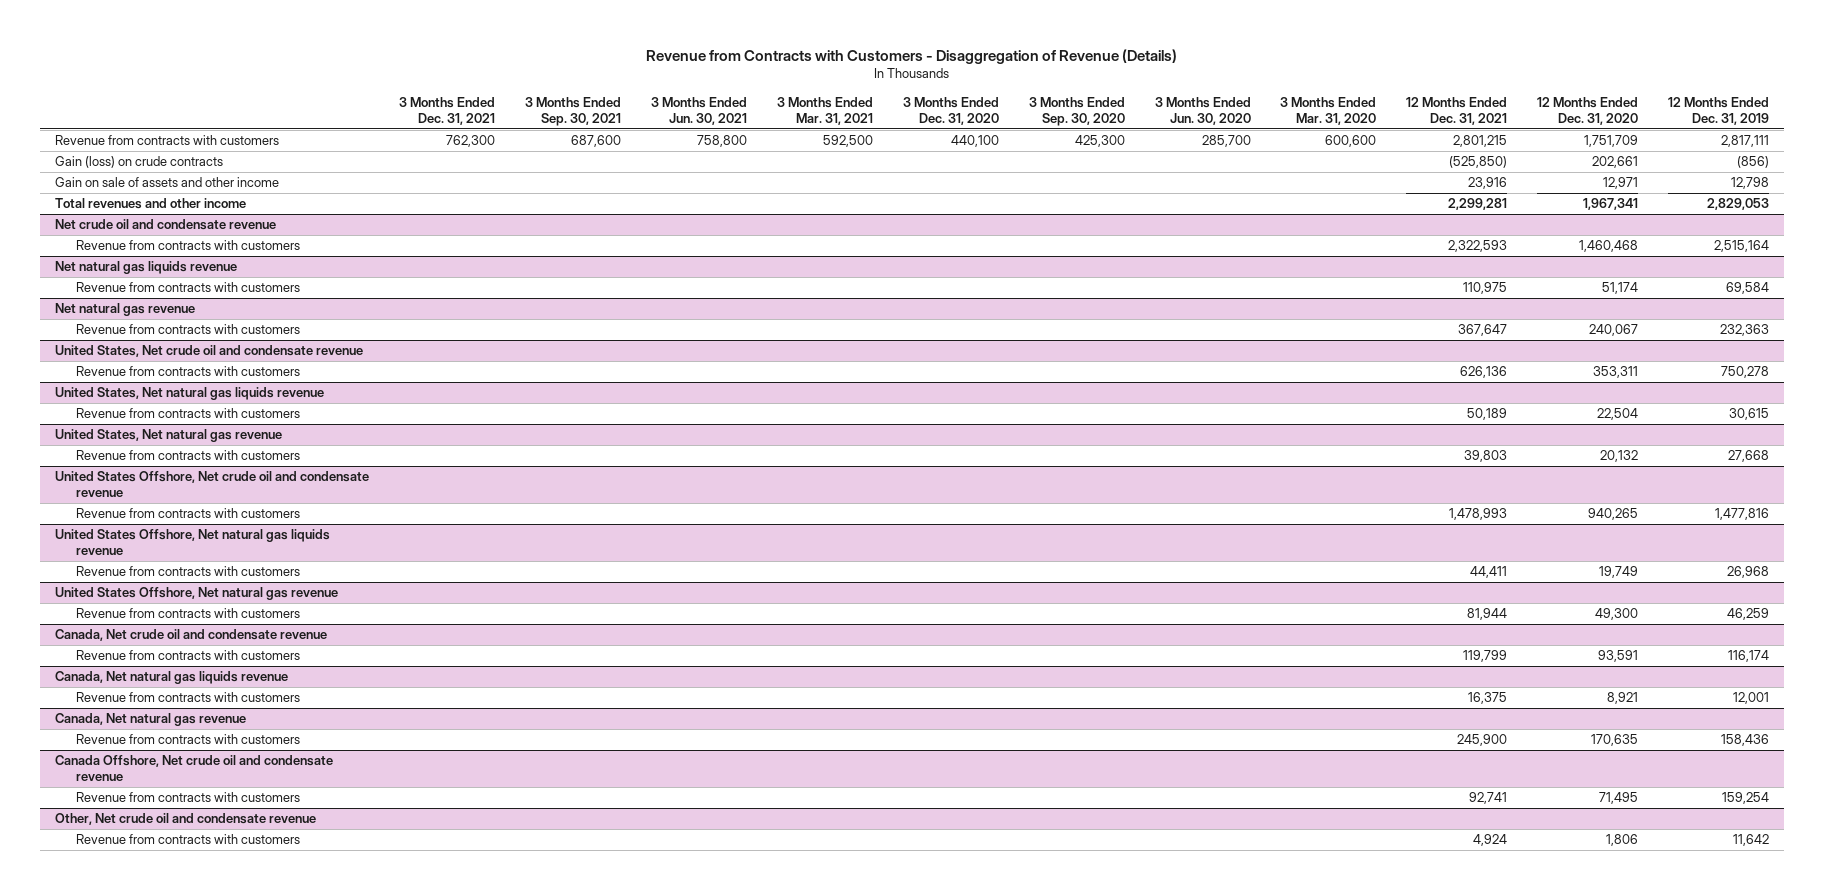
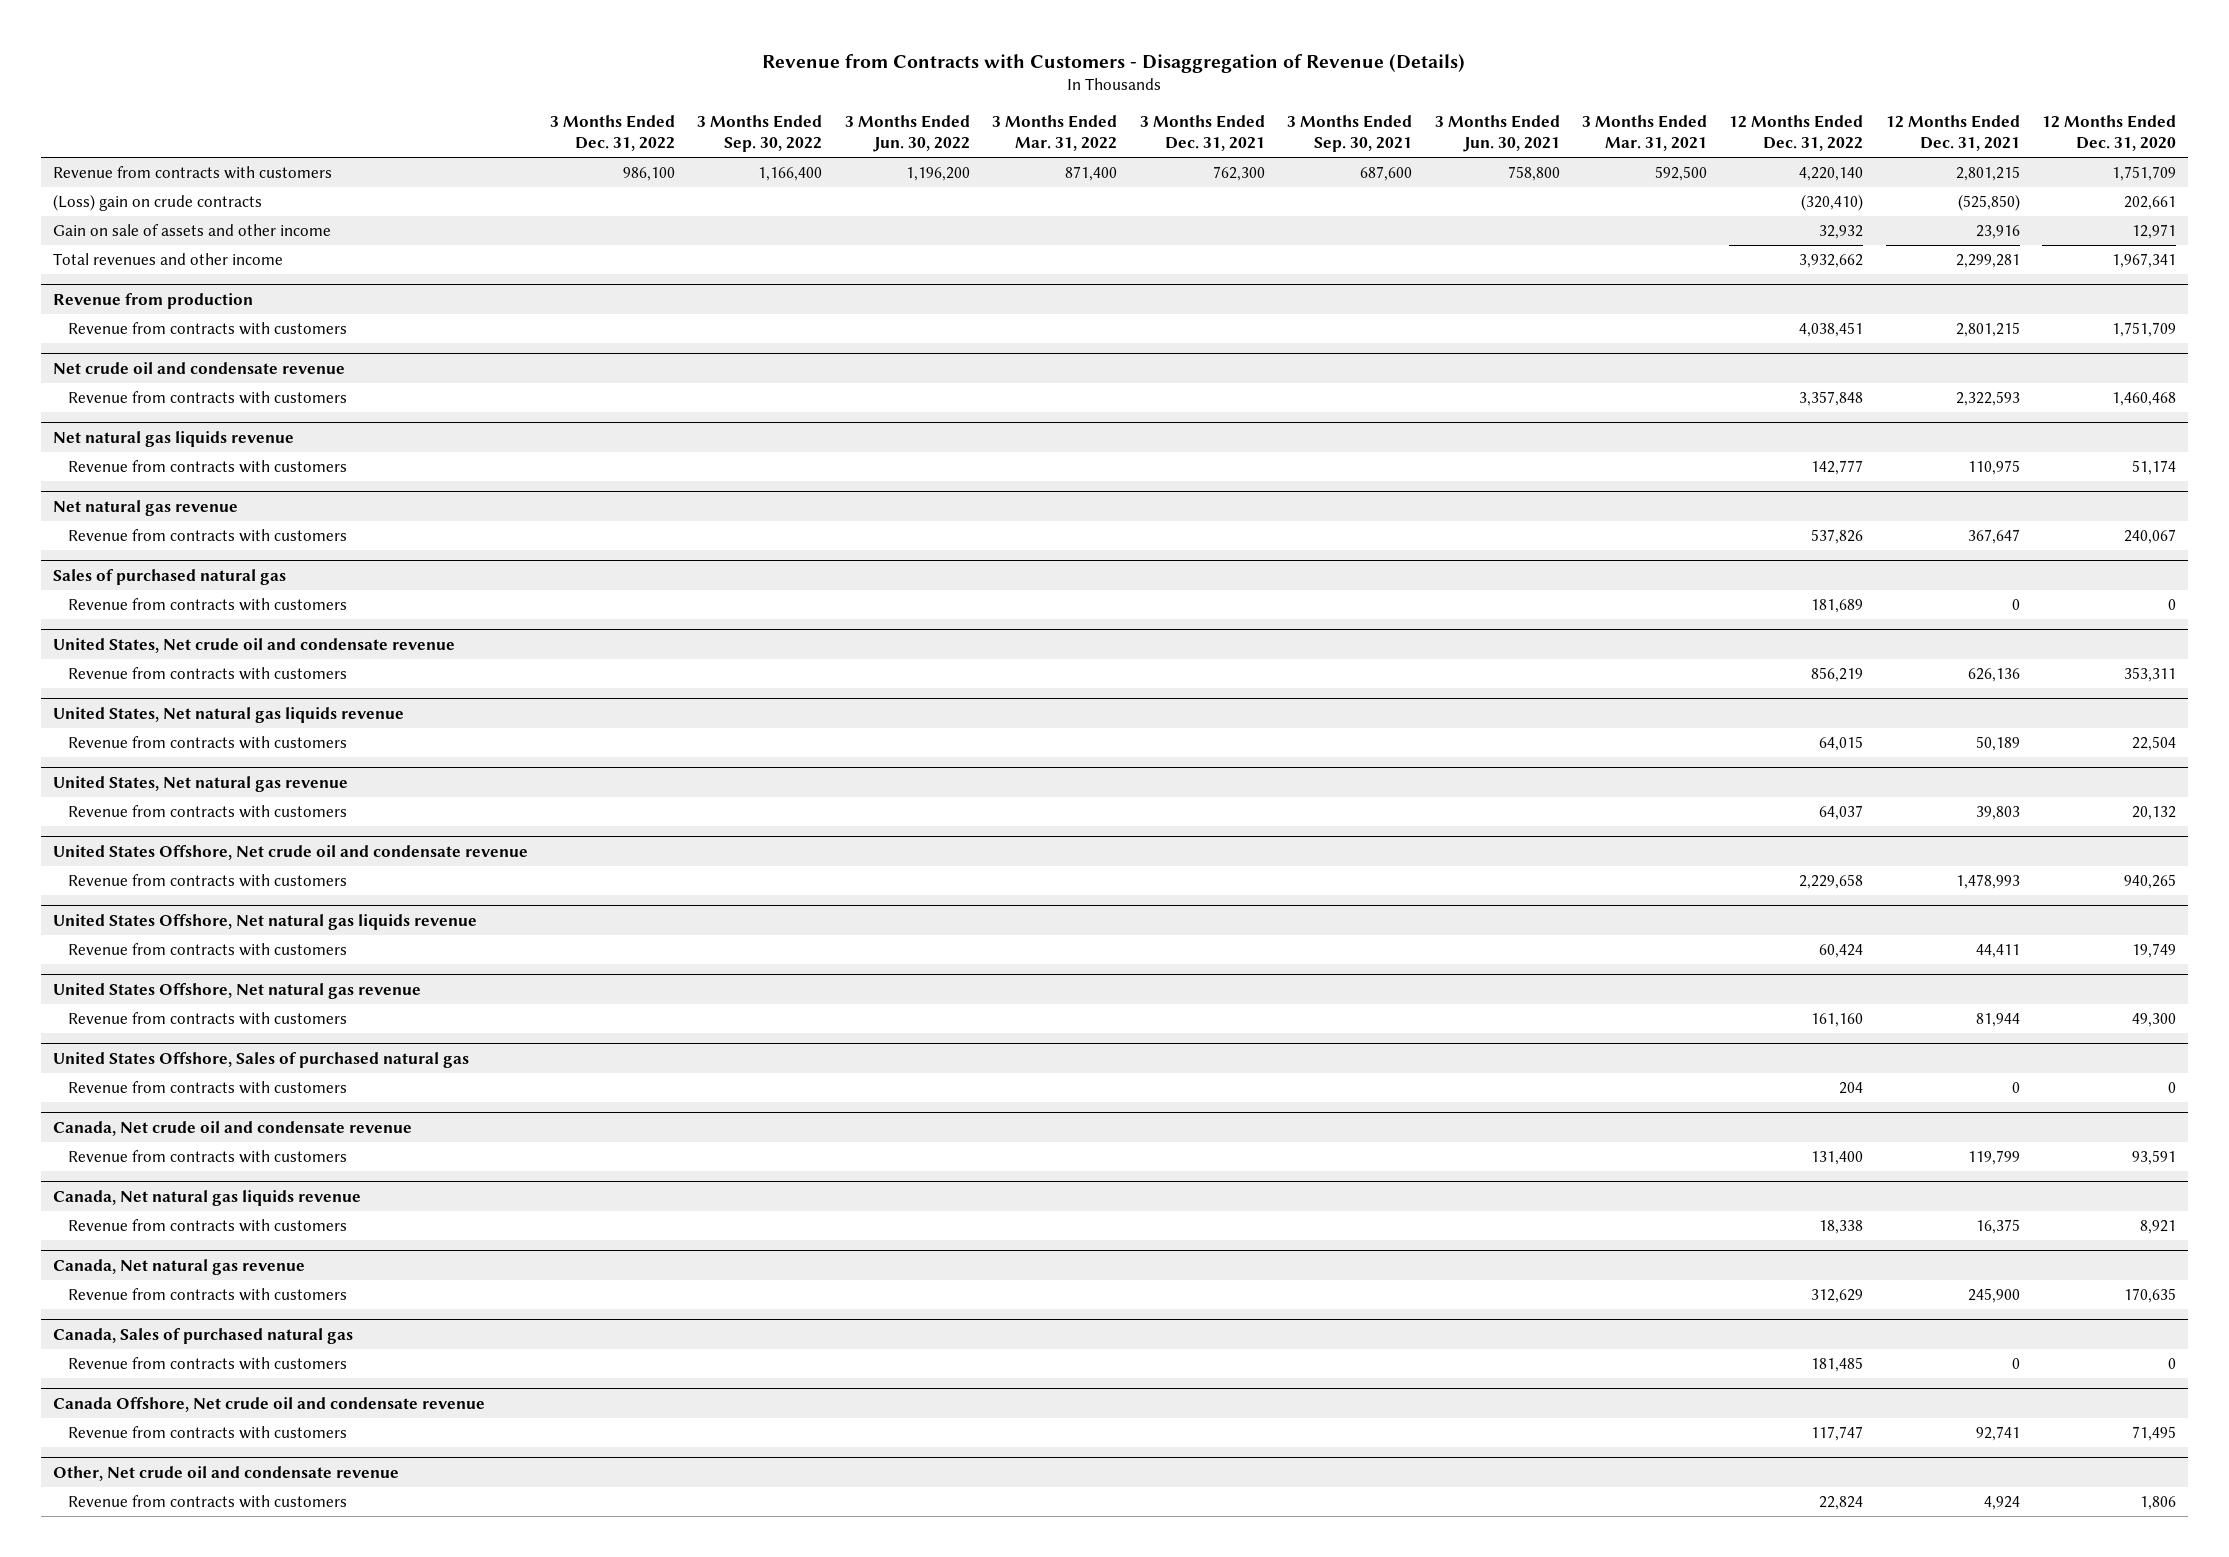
- | 3 Months Ended Dec. 31, 2021 | 3 Months Ended Sep. 30, 2021 | 3 Months Ended Jun. 30, 2021 | 3 Months Ended Mar. 31, 2021 | 3 Months Ended Dec. 31, 2020 | 3 Months Ended Sep. 30, 2020 | 3 Months Ended Jun. 30, 2020 | 3 Months Ended Mar. 31, 2020 | 12 Months Ended Dec. 31, 2021 | 12 Months Ended Dec. 31, 2020 | 12 Months Ended Dec. 31, 2019
+ | 3 Months Ended Dec. 31, 2022 | 3 Months Ended Sep. 30, 2022 | 3 Months Ended Jun. 30, 2022 | 3 Months Ended Mar. 31, 2022 | 3 Months Ended Dec. 31, 2021 | 3 Months Ended Sep. 30, 2021 | 3 Months Ended Jun. 30, 2021 | 3 Months Ended Mar. 31, 2021 | 12 Months Ended Dec. 31, 2022 | 12 Months Ended Dec. 31, 2021 | 12 Months Ended Dec. 31, 2020
- Gain (loss) on crude contracts | | | | | | | | | (525,850) | 202,661 | (856)
+ (Loss) gain on crude contracts | | | | | | | | | (320,410) | (525,850) | 202,661
+ Revenue from production
+ Revenue from contracts with customers | | | | | | | | | 4,038,451 | 2,801,215 | 1,751,709
+ Sales of purchased natural gas
+ Revenue from contracts with customers | | | | | | | | | 181,689 | 0 | 0
+ United States Offshore, Sales of purchased natural gas
+ Revenue from contracts with customers | | | | | | | | | 204 | 0 | 0
+ Canada, Sales of purchased natural gas
+ Revenue from contracts with customers | | | | | | | | | 181,485 | 0 | 0

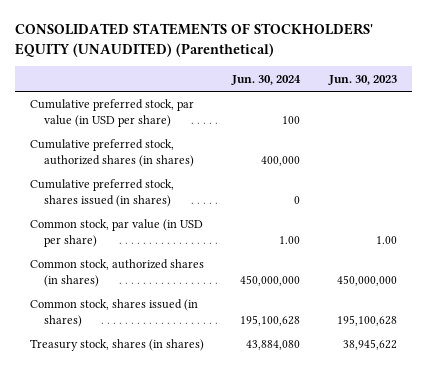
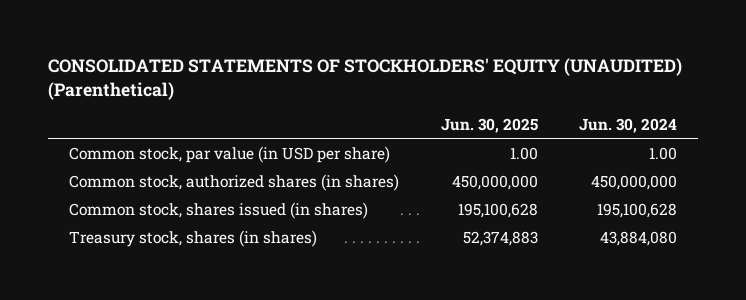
- | Jun. 30, 2024 | Jun. 30, 2023
+ | Jun. 30, 2025 | Jun. 30, 2024
- Cumulative preferred stock, par value (in USD per share) | 100 |
- Cumulative preferred stock, authorized shares (in shares) | 400,000 |
- Cumulative preferred stock, shares issued (in shares) | 0 |

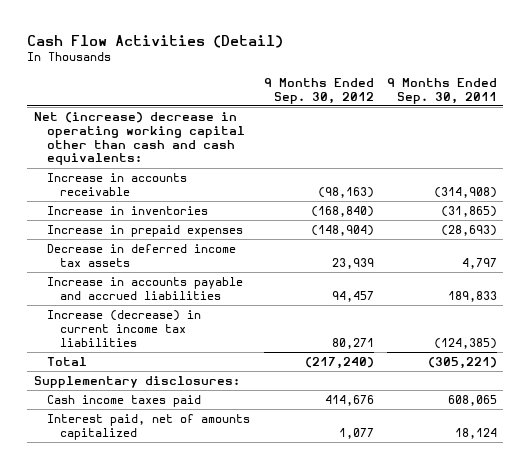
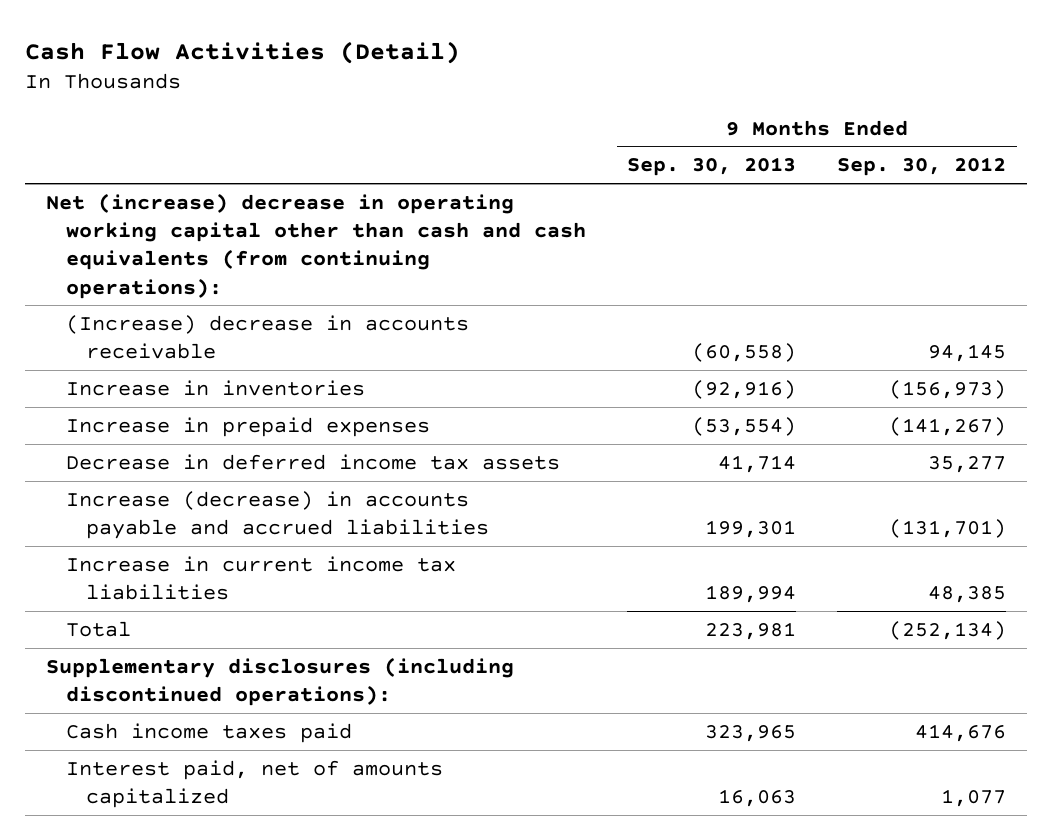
- | 9 Months Ended Sep. 30, 2012 | 9 Months Ended Sep. 30, 2011
+ | 9 Months Ended Sep. 30, 2013 | 9 Months Ended Sep. 30, 2012
- Net (increase) decrease in operating working capital other than cash and cash equivalents:
- Increase in accounts receivable | (98,163) | (314,908)
- Increase in inventories | (168,840) | (31,865)
- Increase in prepaid expenses | (148,904) | (28,693)
- Decrease in deferred income tax assets | 23,939 | 4,797
- Increase in accounts payable and accrued liabilities | 94,457 | 189,833
- Increase (decrease) in current income tax liabilities | 80,271 | (124,385)
- Total | (217,240) | (305,221)
- Supplementary disclosures:
+ Net (increase) decrease in operating working capital other than cash and cash equivalents (from continuing operations):
+ (Increase) decrease in accounts receivable | (60,558) | 94,145
+ Increase in inventories | (92,916) | (156,973)
+ Increase in prepaid expenses | (53,554) | (141,267)
+ Decrease in deferred income tax assets | 41,714 | 35,277
+ Increase (decrease) in accounts payable and accrued liabilities | 199,301 | (131,701)
+ Increase in current income tax liabilities | 189,994 | 48,385
+ Total | 223,981 | (252,134)
+ Supplementary disclosures (including discontinued operations):

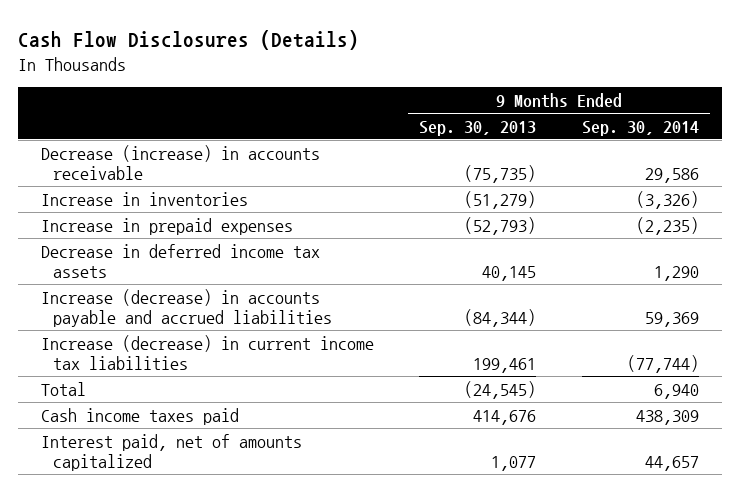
- Cash Flow Activities (Detail)
+ Cash Flow Disclosures (Details)
- | 9 Months Ended Sep. 30, 2013 | 9 Months Ended Sep. 30, 2012
+ | 9 Months Ended Sep. 30, 2013 | 9 Months Ended Sep. 30, 2014
- Net (increase) decrease in operating working capital other than cash and cash equivalents (from continuing operations):
- (Increase) decrease in accounts receivable | (60,558) | 94,145
- Increase in inventories | (92,916) | (156,973)
- Increase in prepaid expenses | (53,554) | (141,267)
- Decrease in deferred income tax assets | 41,714 | 35,277
- Increase (decrease) in accounts payable and accrued liabilities | 199,301 | (131,701)
- Increase in current income tax liabilities | 189,994 | 48,385
- Total | 223,981 | (252,134)
- Supplementary disclosures (including discontinued operations):
- Cash income taxes paid | 323,965 | 414,676
- Interest paid, net of amounts capitalized | 16,063 | 1,077
+ Decrease (increase) in accounts receivable | (75,735) | 29,586
+ Increase in inventories | (51,279) | (3,326)
+ Increase in prepaid expenses | (52,793) | (2,235)
+ Decrease in deferred income tax assets | 40,145 | 1,290
+ Increase (decrease) in accounts payable and accrued liabilities | (84,344) | 59,369
+ Increase (decrease) in current income tax liabilities | 199,461 | (77,744)
+ Total | (24,545) | 6,940
+ Cash income taxes paid | 414,676 | 438,309
+ Interest paid, net of amounts capitalized | 1,077 | 44,657

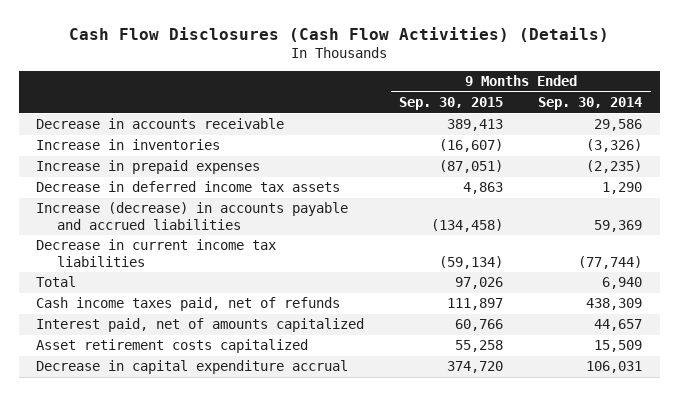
- Cash Flow Disclosures (Details)
+ Cash Flow Disclosures (Cash Flow Activities) (Details)
- | 9 Months Ended Sep. 30, 2013 | 9 Months Ended Sep. 30, 2014
+ | 9 Months Ended Sep. 30, 2015 | 9 Months Ended Sep. 30, 2014
- Decrease (increase) in accounts receivable | (75,735) | 29,586
+ Decrease in accounts receivable | 389,413 | 29,586
- Increase (decrease) in current income tax liabilities | 199,461 | (77,744)
+ Decrease in current income tax liabilities | (59,134) | (77,744)
- Cash income taxes paid | 414,676 | 438,309
+ Cash income taxes paid, net of refunds | 111,897 | 438,309
+ Asset retirement costs capitalized | 55,258 | 15,509
+ Decrease in capital expenditure accrual | 374,720 | 106,031

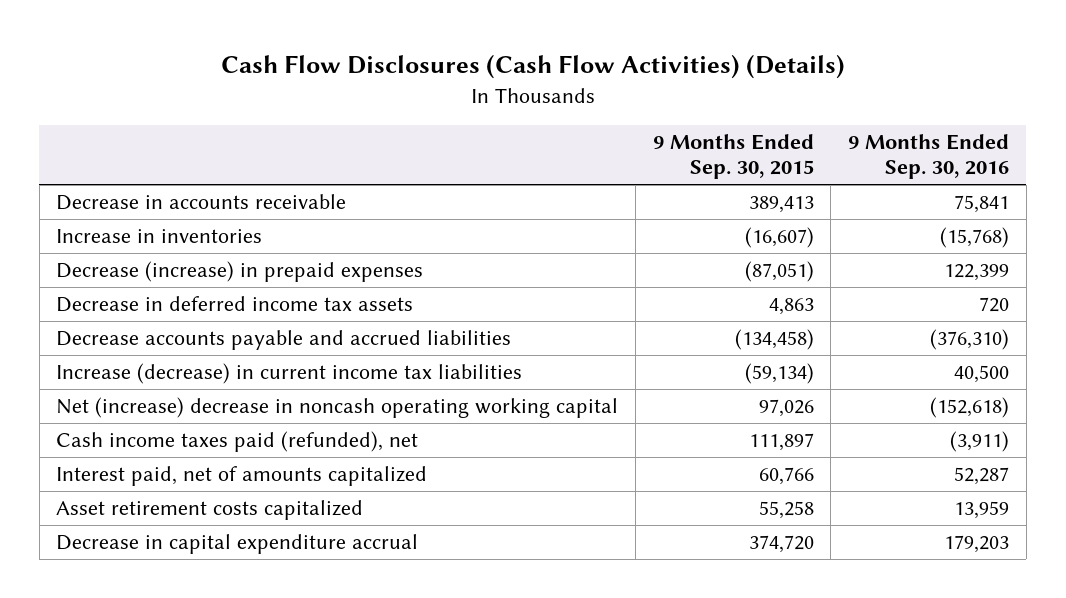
- | 9 Months Ended Sep. 30, 2015 | 9 Months Ended Sep. 30, 2014
+ | 9 Months Ended Sep. 30, 2015 | 9 Months Ended Sep. 30, 2016
- Increase in prepaid expenses | (87,051) | (2,235)
+ Decrease (increase) in prepaid expenses | (87,051) | 122,399
- Increase (decrease) in accounts payable and accrued liabilities | (134,458) | 59,369
- Decrease in current income tax liabilities | (59,134) | (77,744)
- Total | 97,026 | 6,940
- Cash income taxes paid, net of refunds | 111,897 | 438,309
+ Decrease accounts payable and accrued liabilities | (134,458) | (376,310)
+ Increase (decrease) in current income tax liabilities | (59,134) | 40,500
+ Net (increase) decrease in noncash operating working capital | 97,026 | (152,618)
+ Cash income taxes paid (refunded), net | 111,897 | (3,911)

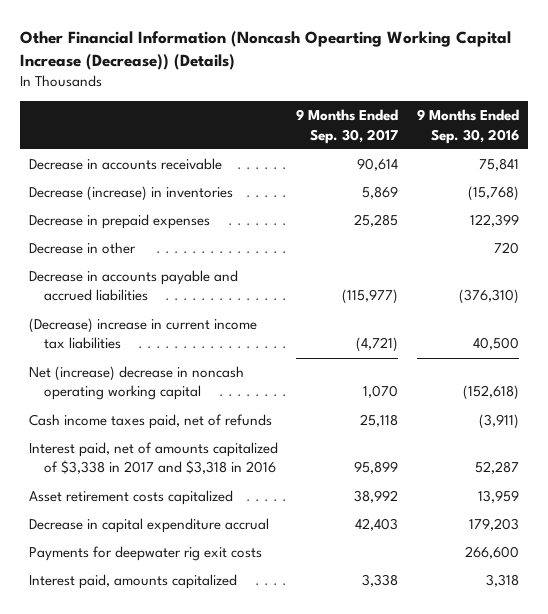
- Cash Flow Disclosures (Cash Flow Activities) (Details)
+ Other Financial Information (Noncash Opearting Working Capital Increase (Decrease)) (Details)
- | 9 Months Ended Sep. 30, 2015 | 9 Months Ended Sep. 30, 2016
+ | 9 Months Ended Sep. 30, 2017 | 9 Months Ended Sep. 30, 2016
- Increase in inventories | (16,607) | (15,768)
- Decrease (increase) in prepaid expenses | (87,051) | 122,399
- Decrease in deferred income tax assets | 4,863 | 720
- Decrease accounts payable and accrued liabilities | (134,458) | (376,310)
- Increase (decrease) in current income tax liabilities | (59,134) | 40,500
+ Decrease (increase) in inventories | 5,869 | (15,768)
+ Decrease in prepaid expenses | 25,285 | 122,399
+ Decrease in other | | 720
+ Decrease in accounts payable and accrued liabilities | (115,977) | (376,310)
+ (Decrease) increase in current income tax liabilities | (4,721) | 40,500
- Cash income taxes paid (refunded), net | 111,897 | (3,911)
- Interest paid, net of amounts capitalized | 60,766 | 52,287
+ Cash income taxes paid, net of refunds | 25,118 | (3,911)
+ Interest paid, net of amounts capitalized of $3,338 in 2017 and $3,318 in 2016 | 95,899 | 52,287
+ Payments for deepwater rig exit costs | | 266,600
+ Interest paid, amounts capitalized | 3,338 | 3,318

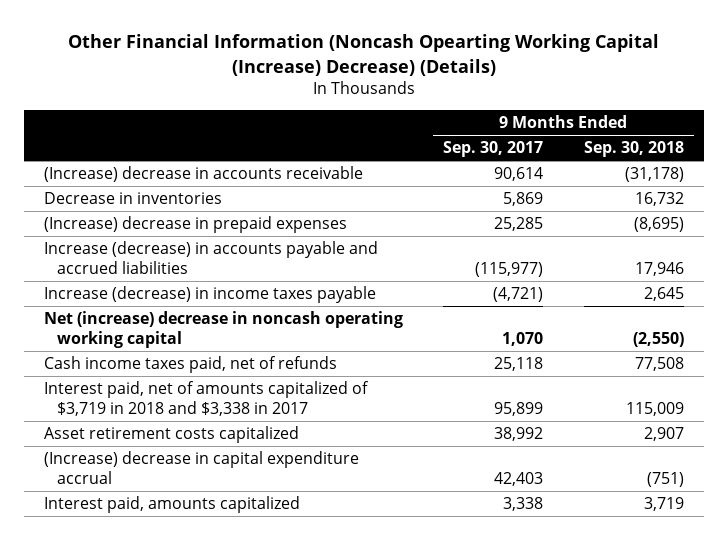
- Other Financial Information (Noncash Opearting Working Capital Increase (Decrease)) (Details)
+ Other Financial Information (Noncash Opearting Working Capital (Increase) Decrease) (Details)
- | 9 Months Ended Sep. 30, 2017 | 9 Months Ended Sep. 30, 2016
+ | 9 Months Ended Sep. 30, 2017 | 9 Months Ended Sep. 30, 2018
- Decrease in accounts receivable | 90,614 | 75,841
- Decrease (increase) in inventories | 5,869 | (15,768)
- Decrease in prepaid expenses | 25,285 | 122,399
- Decrease in other | | 720
- Decrease in accounts payable and accrued liabilities | (115,977) | (376,310)
- (Decrease) increase in current income tax liabilities | (4,721) | 40,500
+ (Increase) decrease in accounts receivable | 90,614 | (31,178)
+ Decrease in inventories | 5,869 | 16,732
+ (Increase) decrease in prepaid expenses | 25,285 | (8,695)
+ Increase (decrease) in accounts payable and accrued liabilities | (115,977) | 17,946
+ Increase (decrease) in income taxes payable | (4,721) | 2,645
- Interest paid, net of amounts capitalized of $3,338 in 2017 and $3,318 in 2016 | 95,899 | 52,287
+ Interest paid, net of amounts capitalized of $3,719 in 2018 and $3,338 in 2017 | 95,899 | 115,009
- Decrease in capital expenditure accrual | 42,403 | 179,203
- Payments for deepwater rig exit costs | | 266,600
+ (Increase) decrease in capital expenditure accrual | 42,403 | (751)

